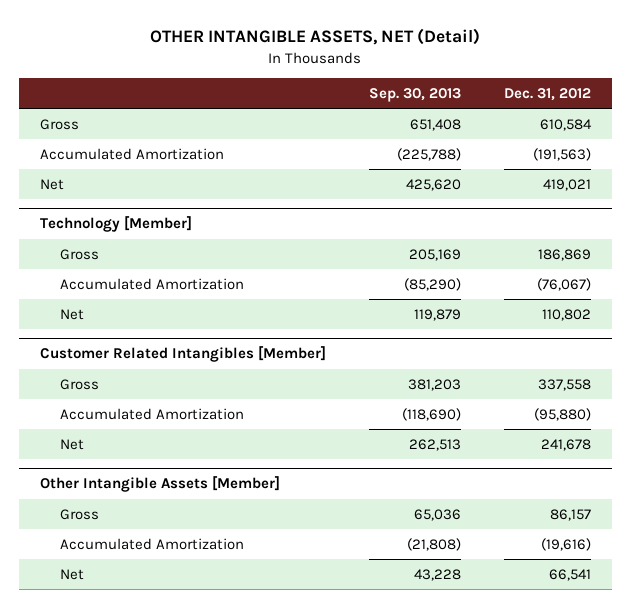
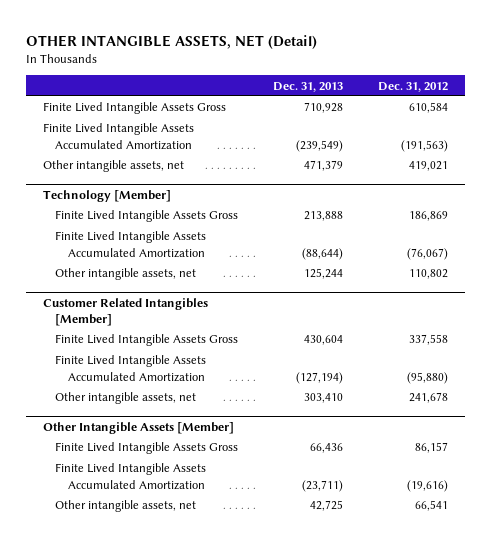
- | Sep. 30, 2013 | Dec. 31, 2012
+ | Dec. 31, 2013 | Dec. 31, 2012
- Gross | 651,408 | 610,584
- Accumulated Amortization | (225,788) | (191,563)
- Net | 425,620 | 419,021
+ Finite Lived Intangible Assets Gross | 710,928 | 610,584
+ Finite Lived Intangible Assets Accumulated Amortization | (239,549) | (191,563)
+ Other intangible assets, net | 471,379 | 419,021
@ Technology [Member]
- Gross | 205,169 | 186,869
- Accumulated Amortization | (85,290) | (76,067)
- Net | 119,879 | 110,802
+ Finite Lived Intangible Assets Gross | 213,888 | 186,869
+ Finite Lived Intangible Assets Accumulated Amortization | (88,644) | (76,067)
+ Other intangible assets, net | 125,244 | 110,802
@ Customer Related Intangibles [Member]
- Gross | 381,203 | 337,558
- Accumulated Amortization | (118,690) | (95,880)
- Net | 262,513 | 241,678
+ Finite Lived Intangible Assets Gross | 430,604 | 337,558
+ Finite Lived Intangible Assets Accumulated Amortization | (127,194) | (95,880)
+ Other intangible assets, net | 303,410 | 241,678
@ Other Intangible Assets [Member]
- Gross | 65,036 | 86,157
- Accumulated Amortization | (21,808) | (19,616)
- Net | 43,228 | 66,541
+ Finite Lived Intangible Assets Gross | 66,436 | 86,157
+ Finite Lived Intangible Assets Accumulated Amortization | (23,711) | (19,616)
+ Other intangible assets, net | 42,725 | 66,541

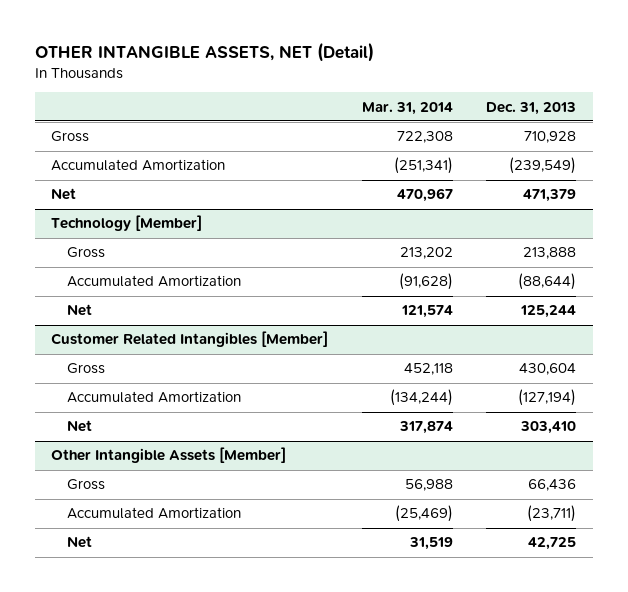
- | Dec. 31, 2013 | Dec. 31, 2012
+ | Mar. 31, 2014 | Dec. 31, 2013
- Finite Lived Intangible Assets Gross | 710,928 | 610,584
- Finite Lived Intangible Assets Accumulated Amortization | (239,549) | (191,563)
- Other intangible assets, net | 471,379 | 419,021
+ Gross | 722,308 | 710,928
+ Accumulated Amortization | (251,341) | (239,549)
+ Net | 470,967 | 471,379
@ Technology [Member]
- Finite Lived Intangible Assets Gross | 213,888 | 186,869
- Finite Lived Intangible Assets Accumulated Amortization | (88,644) | (76,067)
- Other intangible assets, net | 125,244 | 110,802
+ Gross | 213,202 | 213,888
+ Accumulated Amortization | (91,628) | (88,644)
+ Net | 121,574 | 125,244
@ Customer Related Intangibles [Member]
- Finite Lived Intangible Assets Gross | 430,604 | 337,558
- Finite Lived Intangible Assets Accumulated Amortization | (127,194) | (95,880)
- Other intangible assets, net | 303,410 | 241,678
+ Gross | 452,118 | 430,604
+ Accumulated Amortization | (134,244) | (127,194)
+ Net | 317,874 | 303,410
@ Other Intangible Assets [Member]
- Finite Lived Intangible Assets Gross | 66,436 | 86,157
- Finite Lived Intangible Assets Accumulated Amortization | (23,711) | (19,616)
- Other intangible assets, net | 42,725 | 66,541
+ Gross | 56,988 | 66,436
+ Accumulated Amortization | (25,469) | (23,711)
+ Net | 31,519 | 42,725

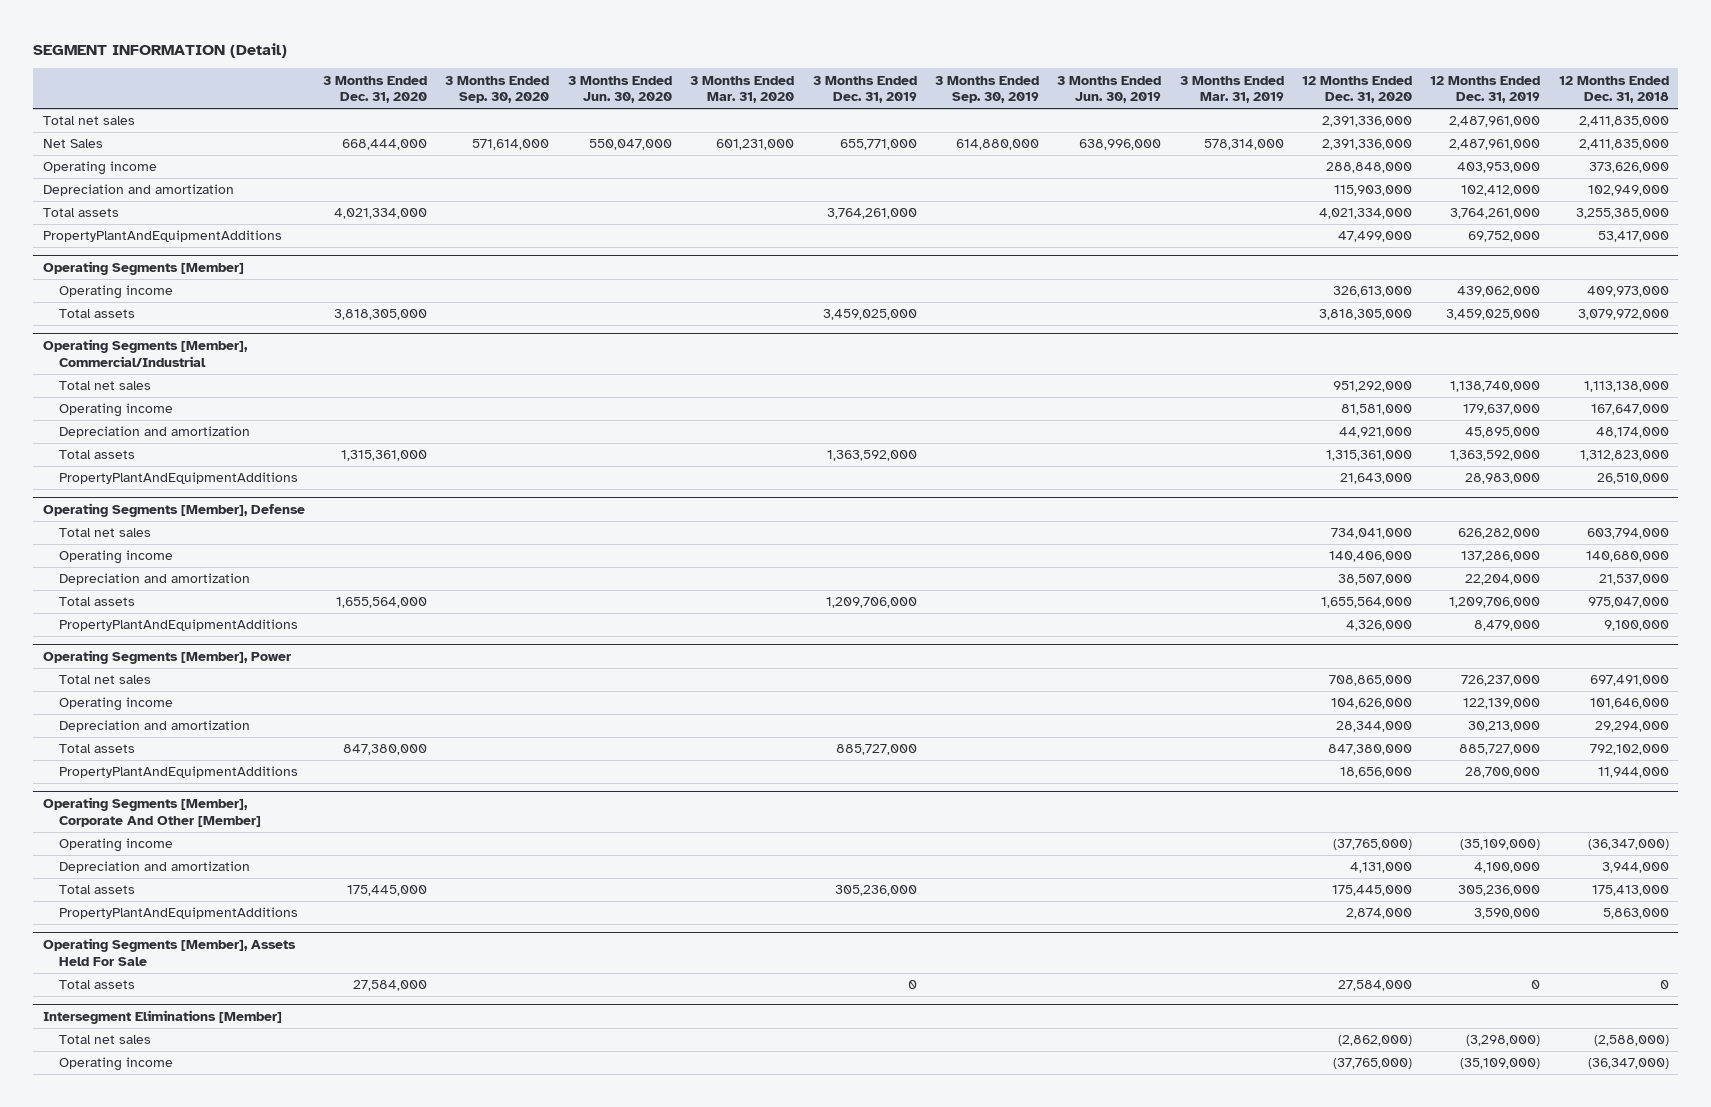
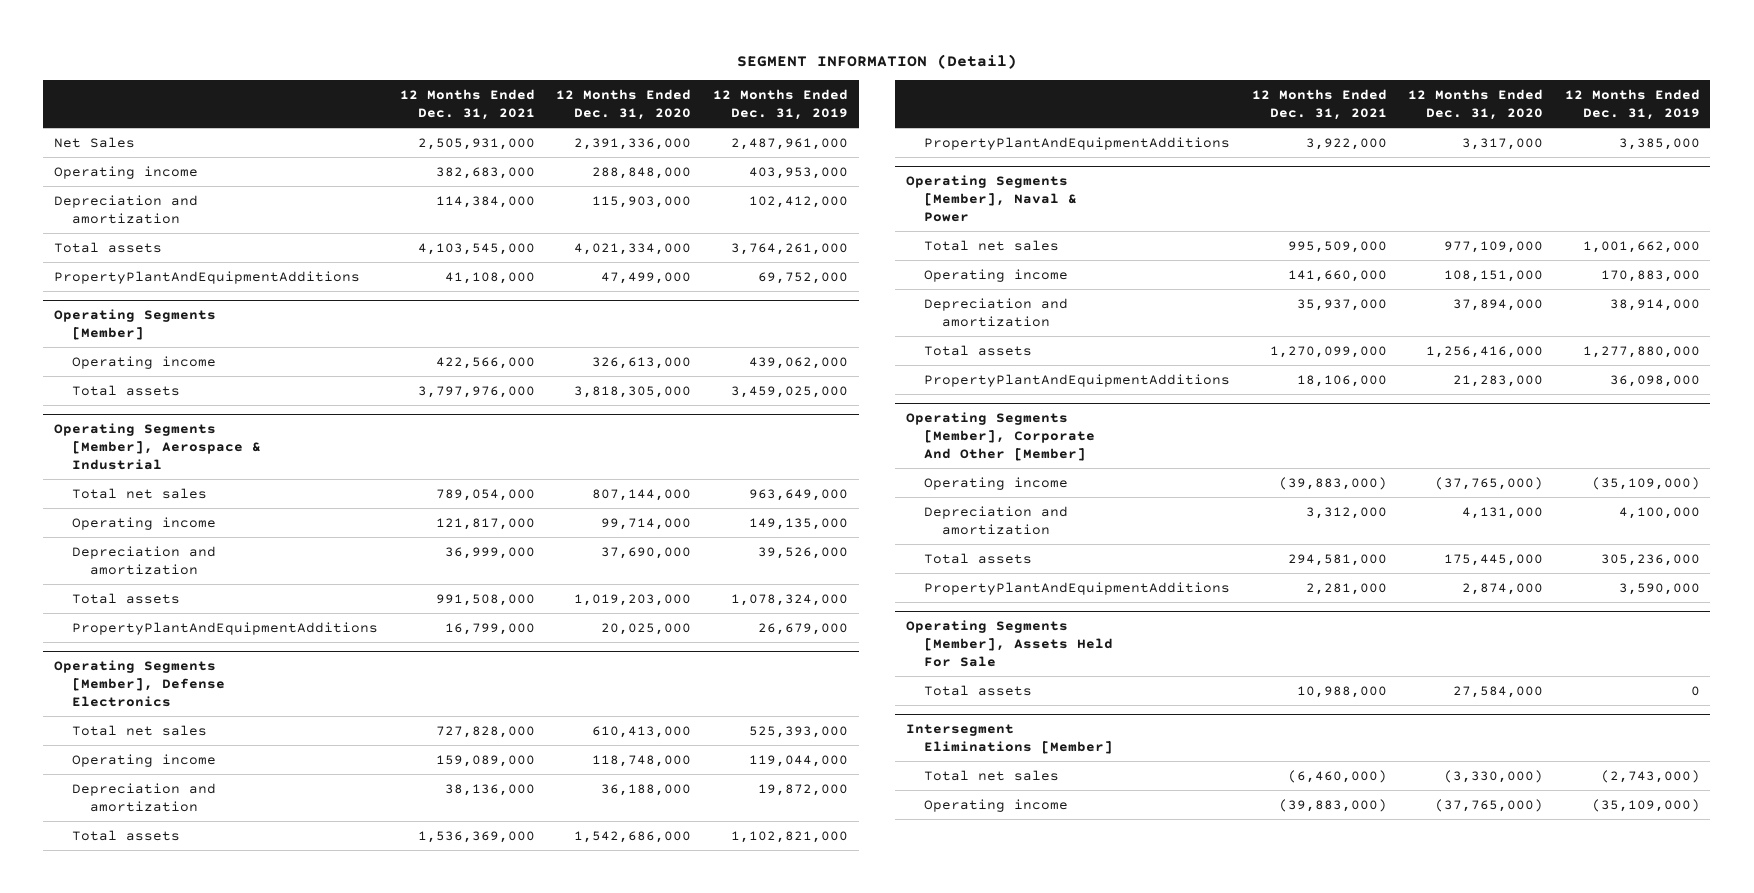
- | 3 Months Ended Dec. 31, 2020 | 3 Months Ended Sep. 30, 2020 | 3 Months Ended Jun. 30, 2020 | 3 Months Ended Mar. 31, 2020 | 3 Months Ended Dec. 31, 2019 | 3 Months Ended Sep. 30, 2019 | 3 Months Ended Jun. 30, 2019 | 3 Months Ended Mar. 31, 2019 | 12 Months Ended Dec. 31, 2020 | 12 Months Ended Dec. 31, 2019 | 12 Months Ended Dec. 31, 2018
+ | 12 Months Ended Dec. 31, 2021 | 12 Months Ended Dec. 31, 2020 | 12 Months Ended Dec. 31, 2019
- Total net sales | | | | | | | | | 2,391,336,000 | 2,487,961,000 | 2,411,835,000
- Operating Segments [Member], Commercial/Industrial
- Total net sales | | | | | | | | | 951,292,000 | 1,138,740,000 | 1,113,138,000
- Operating income | | | | | | | | | 81,581,000 | 179,637,000 | 167,647,000
- Depreciation and amortization | | | | | | | | | 44,921,000 | 45,895,000 | 48,174,000
- Total assets | 1,315,361,000 | | | | 1,363,592,000 | | | | 1,315,361,000 | 1,363,592,000 | 1,312,823,000
- PropertyPlantAndEquipmentAdditions | | | | | | | | | 21,643,000 | 28,983,000 | 26,510,000
- Operating Segments [Member], Defense
- Total net sales | | | | | | | | | 734,041,000 | 626,282,000 | 603,794,000
- Operating income | | | | | | | | | 140,406,000 | 137,286,000 | 140,680,000
- Depreciation and amortization | | | | | | | | | 38,507,000 | 22,204,000 | 21,537,000
- Total assets | 1,655,564,000 | | | | 1,209,706,000 | | | | 1,655,564,000 | 1,209,706,000 | 975,047,000
- PropertyPlantAndEquipmentAdditions | | | | | | | | | 4,326,000 | 8,479,000 | 9,100,000
- Operating Segments [Member], Power
- Total net sales | | | | | | | | | 708,865,000 | 726,237,000 | 697,491,000
- Operating income | | | | | | | | | 104,626,000 | 122,139,000 | 101,646,000
- Depreciation and amortization | | | | | | | | | 28,344,000 | 30,213,000 | 29,294,000
- Total assets | 847,380,000 | | | | 885,727,000 | | | | 847,380,000 | 885,727,000 | 792,102,000
- PropertyPlantAndEquipmentAdditions | | | | | | | | | 18,656,000 | 28,700,000 | 11,944,000
+ Operating Segments [Member], Aerospace & Industrial
+ Total net sales | 789,054,000 | 807,144,000 | 963,649,000
+ Operating income | 121,817,000 | 99,714,000 | 149,135,000
+ Depreciation and amortization | 36,999,000 | 37,690,000 | 39,526,000
+ Total assets | 991,508,000 | 1,019,203,000 | 1,078,324,000
+ PropertyPlantAndEquipmentAdditions | 16,799,000 | 20,025,000 | 26,679,000
+ Operating Segments [Member], Defense Electronics
+ Total net sales | 727,828,000 | 610,413,000 | 525,393,000
+ Operating income | 159,089,000 | 118,748,000 | 119,044,000
+ Depreciation and amortization | 38,136,000 | 36,188,000 | 19,872,000
+ Total assets | 1,536,369,000 | 1,542,686,000 | 1,102,821,000
+ PropertyPlantAndEquipmentAdditions | 3,922,000 | 3,317,000 | 3,385,000
+ Operating Segments [Member], Naval & Power
+ Total net sales | 995,509,000 | 977,109,000 | 1,001,662,000
+ Operating income | 141,660,000 | 108,151,000 | 170,883,000
+ Depreciation and amortization | 35,937,000 | 37,894,000 | 38,914,000
+ Total assets | 1,270,099,000 | 1,256,416,000 | 1,277,880,000
+ PropertyPlantAndEquipmentAdditions | 18,106,000 | 21,283,000 | 36,098,000
@ Intersegment Eliminations [Member]
- Total net sales | | | | | | | | | (2,862,000) | (3,298,000) | (2,588,000)
+ Total net sales | (6,460,000) | (3,330,000) | (2,743,000)

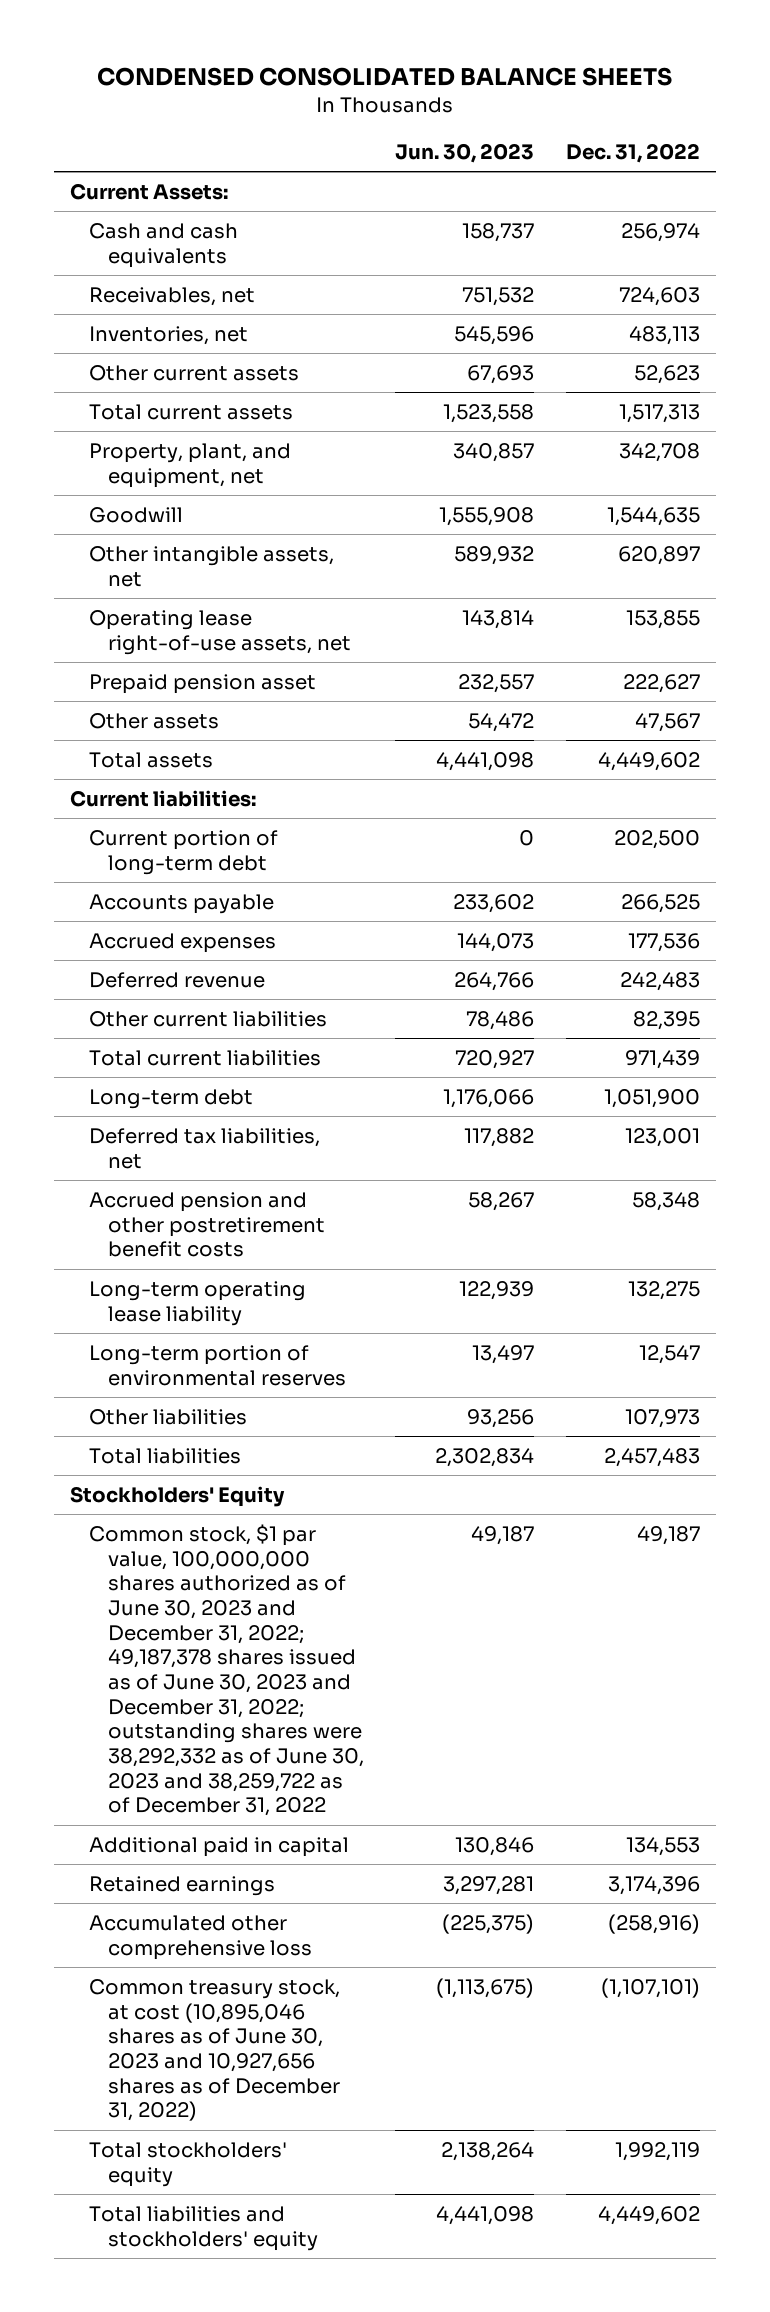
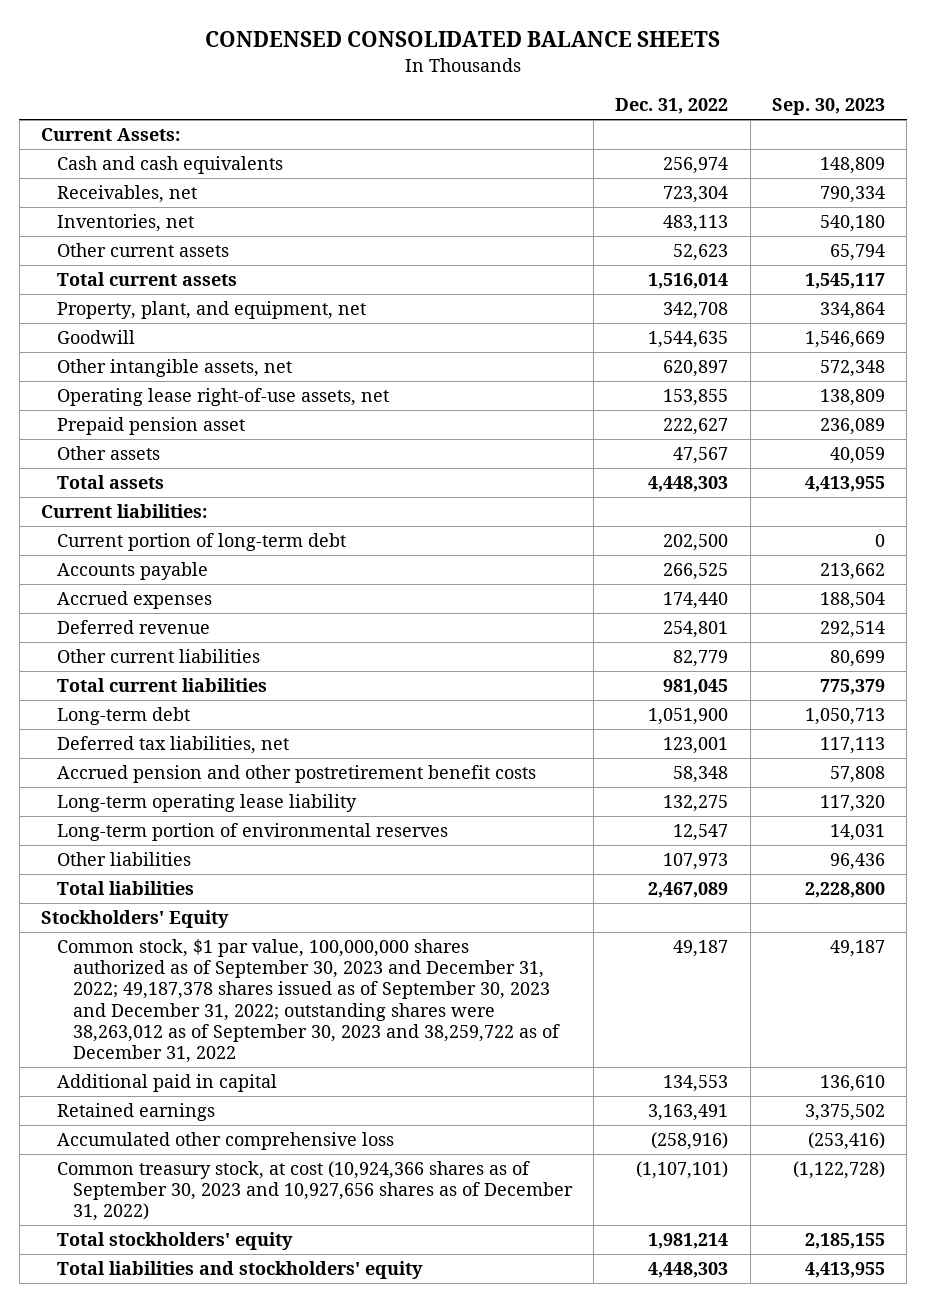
- | Jun. 30, 2023 | Dec. 31, 2022
+ | Dec. 31, 2022 | Sep. 30, 2023
- Receivables, net | 751,532 | 724,603
+ Receivables, net | 723,304 | 790,334
- Total current assets | 1,523,558 | 1,517,313
+ Total current assets | 1,516,014 | 1,545,117
- Total assets | 4,441,098 | 4,449,602
+ Total assets | 4,448,303 | 4,413,955
- Accrued expenses | 144,073 | 177,536
- Deferred revenue | 264,766 | 242,483
- Other current liabilities | 78,486 | 82,395
- Total current liabilities | 720,927 | 971,439
+ Accrued expenses | 174,440 | 188,504
+ Deferred revenue | 254,801 | 292,514
+ Other current liabilities | 82,779 | 80,699
+ Total current liabilities | 981,045 | 775,379
- Total liabilities | 2,302,834 | 2,457,483
+ Total liabilities | 2,467,089 | 2,228,800
- Common stock, $1 par value, 100,000,000 shares authorized as of June 30, 2023 and December 31, 2022; 49,187,378 shares issued as of June 30, 2023 and December 31, 2022; outstanding shares were 38,292,332 as of June 30, 2023 and 38,259,722 as of December 31, 2022 | 49,187 | 49,187
+ Common stock, $1 par value, 100,000,000 shares authorized as of September 30, 2023 and December 31, 2022; 49,187,378 shares issued as of September 30, 2023 and December 31, 2022; outstanding shares were 38,263,012 as of September 30, 2023 and 38,259,722 as of December 31, 2022 | 49,187 | 49,187
- Retained earnings | 3,297,281 | 3,174,396
+ Retained earnings | 3,163,491 | 3,375,502
- Common treasury stock, at cost (10,895,046 shares as of June 30, 2023 and 10,927,656 shares as of December 31, 2022) | (1,113,675) | (1,107,101)
- Total stockholders' equity | 2,138,264 | 1,992,119
- Total liabilities and stockholders' equity | 4,441,098 | 4,449,602
+ Common treasury stock, at cost (10,924,366 shares as of September 30, 2023 and 10,927,656 shares as of December 31, 2022) | (1,107,101) | (1,122,728)
+ Total stockholders' equity | 1,981,214 | 2,185,155
+ Total liabilities and stockholders' equity | 4,448,303 | 4,413,955

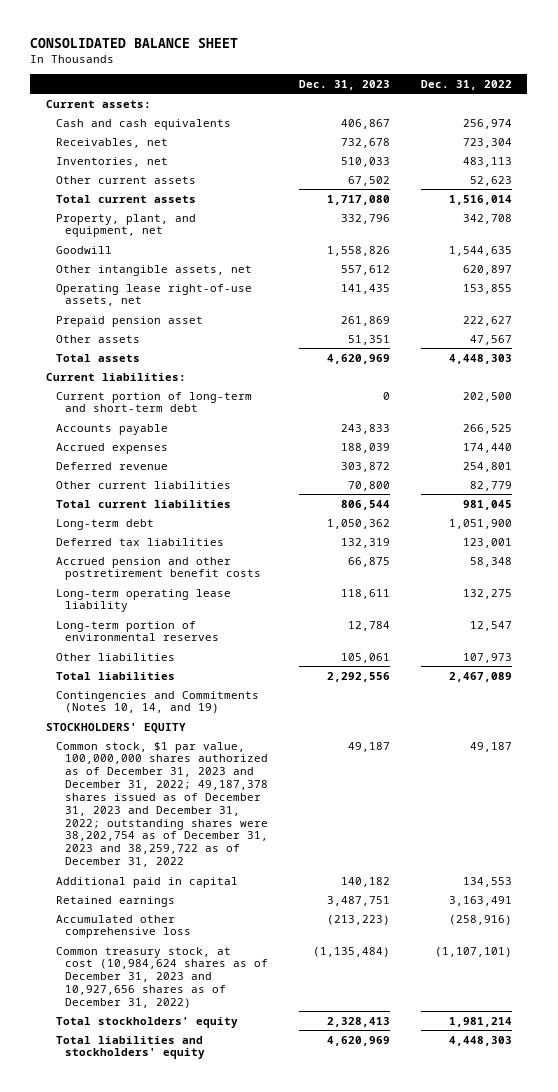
- CONDENSED CONSOLIDATED BALANCE SHEETS
+ CONSOLIDATED BALANCE SHEET
- | Dec. 31, 2022 | Sep. 30, 2023
+ | Dec. 31, 2023 | Dec. 31, 2022
- Current Assets:
+ Current assets:
- Current portion of long-term debt | 202,500 | 0
+ Current portion of long-term and short-term debt | 0 | 202,500
- Deferred tax liabilities, net | 123,001 | 117,113
+ Deferred tax liabilities | 132,319 | 123,001
- Stockholders' Equity
- Common stock, $1 par value, 100,000,000 shares authorized as of September 30, 2023 and December 31, 2022; 49,187,378 shares issued as of September 30, 2023 and December 31, 2022; outstanding shares were 38,263,012 as of September 30, 2023 and 38,259,722 as of December 31, 2022 | 49,187 | 49,187
+ Contingencies and Commitments (Notes 10, 14, and 19)
+ STOCKHOLDERS' EQUITY
+ Common stock, $1 par value, 100,000,000 shares authorized as of December 31, 2023 and December 31, 2022; 49,187,378 shares issued as of December 31, 2023 and December 31, 2022; outstanding shares were 38,202,754 as of December 31, 2023 and 38,259,722 as of December 31, 2022 | 49,187 | 49,187
- Common treasury stock, at cost (10,924,366 shares as of September 30, 2023 and 10,927,656 shares as of December 31, 2022) | (1,107,101) | (1,122,728)
+ Common treasury stock, at cost (10,984,624 shares as of December 31, 2023 and 10,927,656 shares as of December 31, 2022) | (1,135,484) | (1,107,101)

